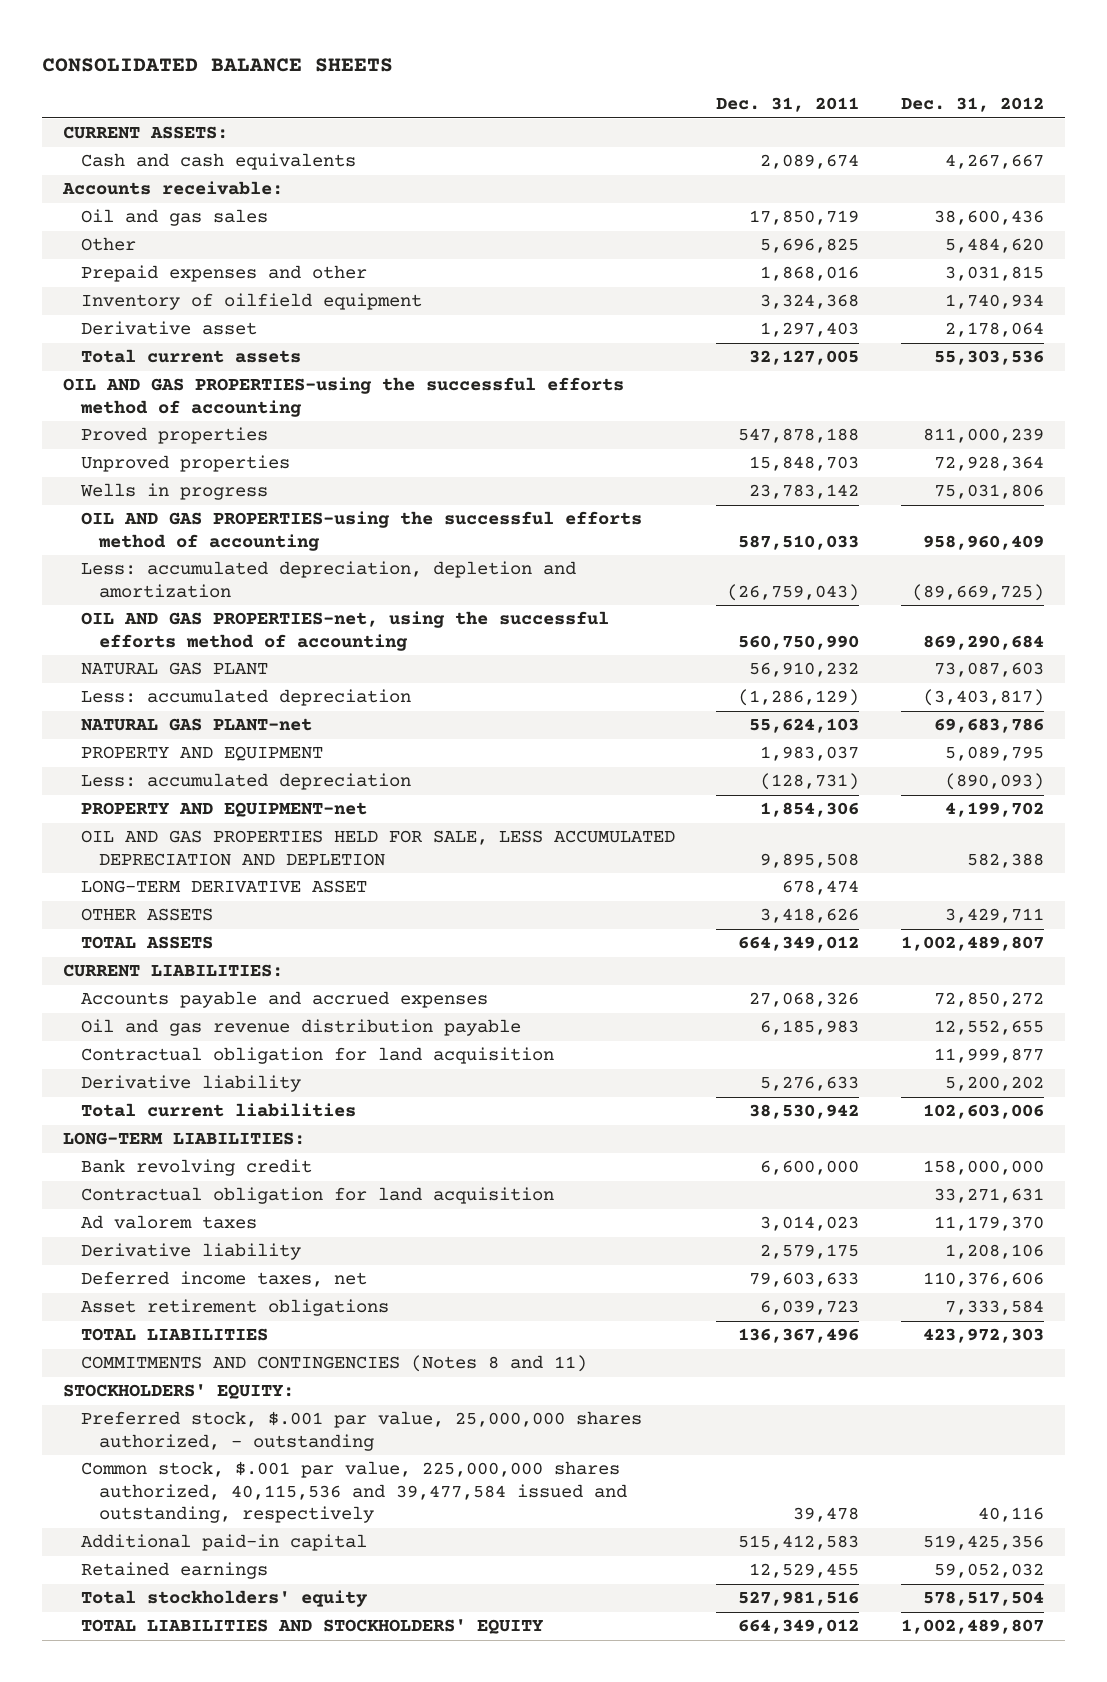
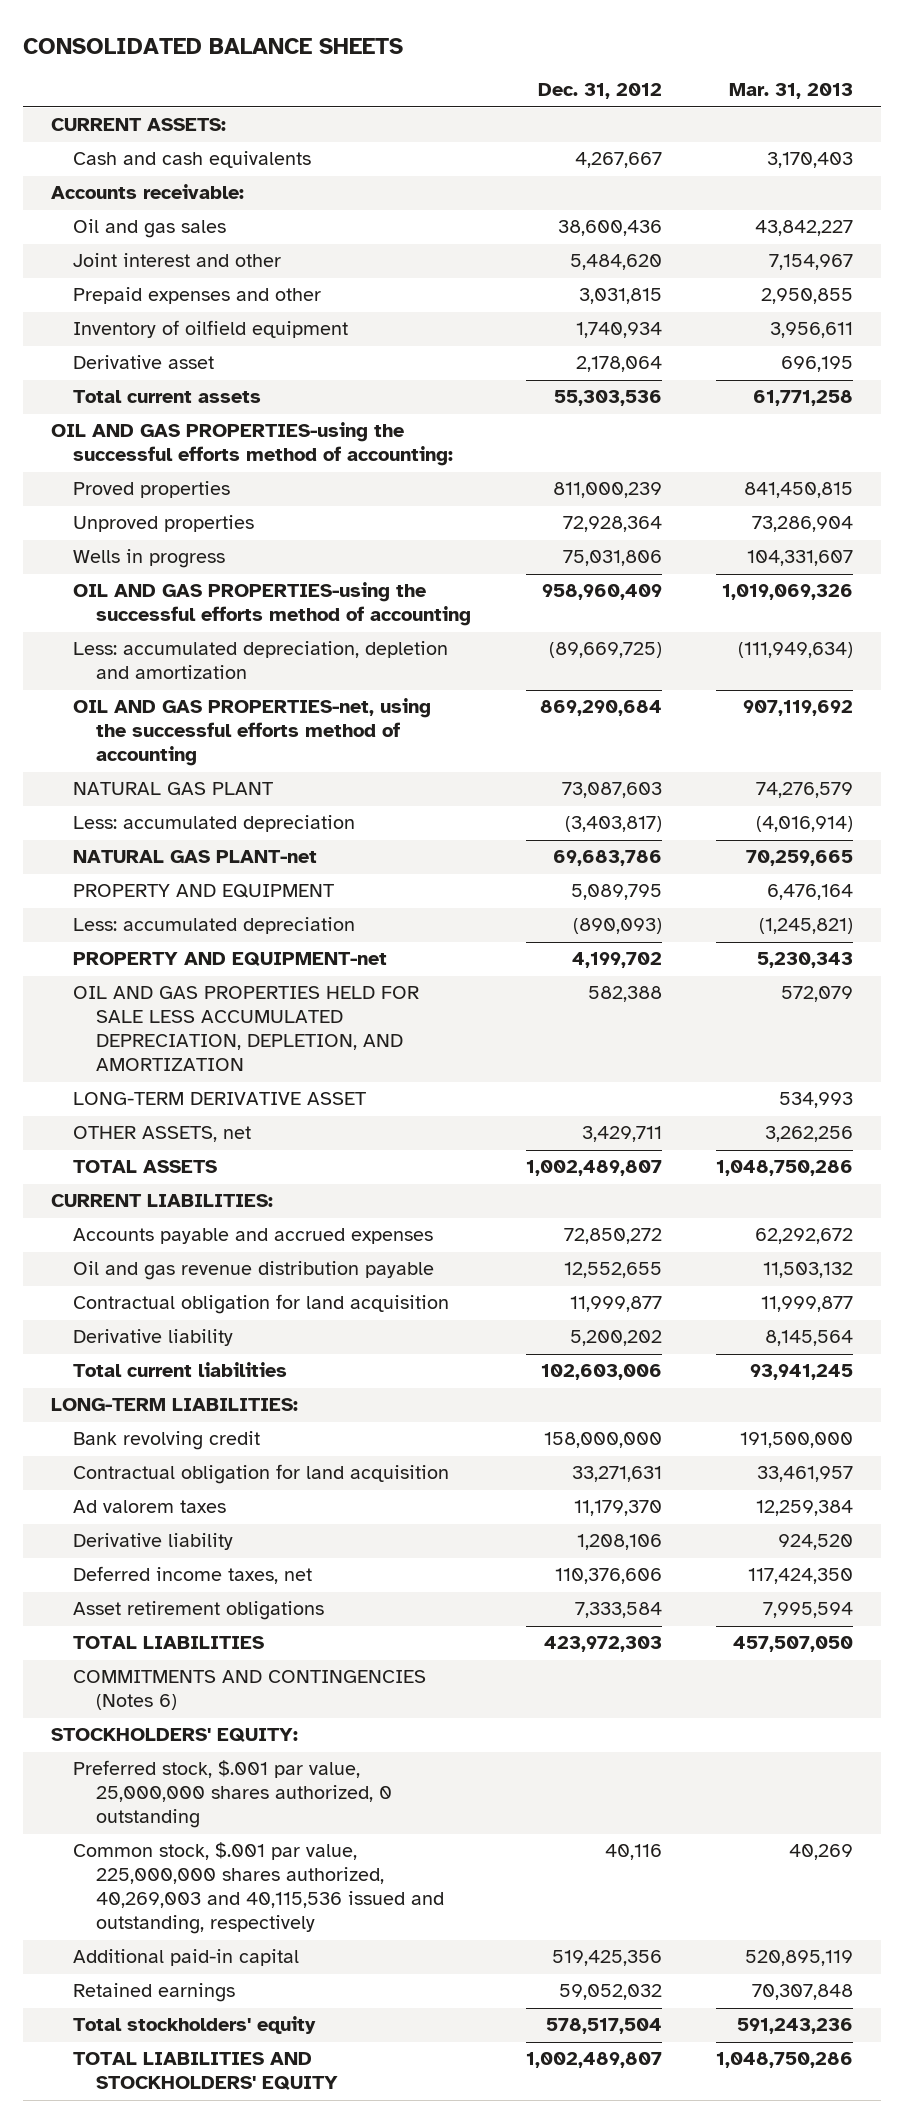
- | Dec. 31, 2011 | Dec. 31, 2012
+ | Dec. 31, 2012 | Mar. 31, 2013
- Other | 5,696,825 | 5,484,620
+ Joint interest and other | 5,484,620 | 7,154,967
- OIL AND GAS PROPERTIES-using the successful efforts method of accounting
+ OIL AND GAS PROPERTIES-using the successful efforts method of accounting:
- OIL AND GAS PROPERTIES HELD FOR SALE, LESS ACCUMULATED DEPRECIATION AND DEPLETION | 9,895,508 | 582,388
+ OIL AND GAS PROPERTIES HELD FOR SALE LESS ACCUMULATED DEPRECIATION, DEPLETION, AND AMORTIZATION | 582,388 | 572,079
- OTHER ASSETS | 3,418,626 | 3,429,711
+ OTHER ASSETS, net | 3,429,711 | 3,262,256
- COMMITMENTS AND CONTINGENCIES (Notes 8 and 11)
+ COMMITMENTS AND CONTINGENCIES (Notes 6)
- Preferred stock, $.001 par value, 25,000,000 shares authorized, - outstanding
- Common stock, $.001 par value, 225,000,000 shares authorized, 40,115,536 and 39,477,584 issued and outstanding, respectively | 39,478 | 40,116
+ Preferred stock, $.001 par value, 25,000,000 shares authorized, 0 outstanding
+ Common stock, $.001 par value, 225,000,000 shares authorized, 40,269,003 and 40,115,536 issued and outstanding, respectively | 40,116 | 40,269

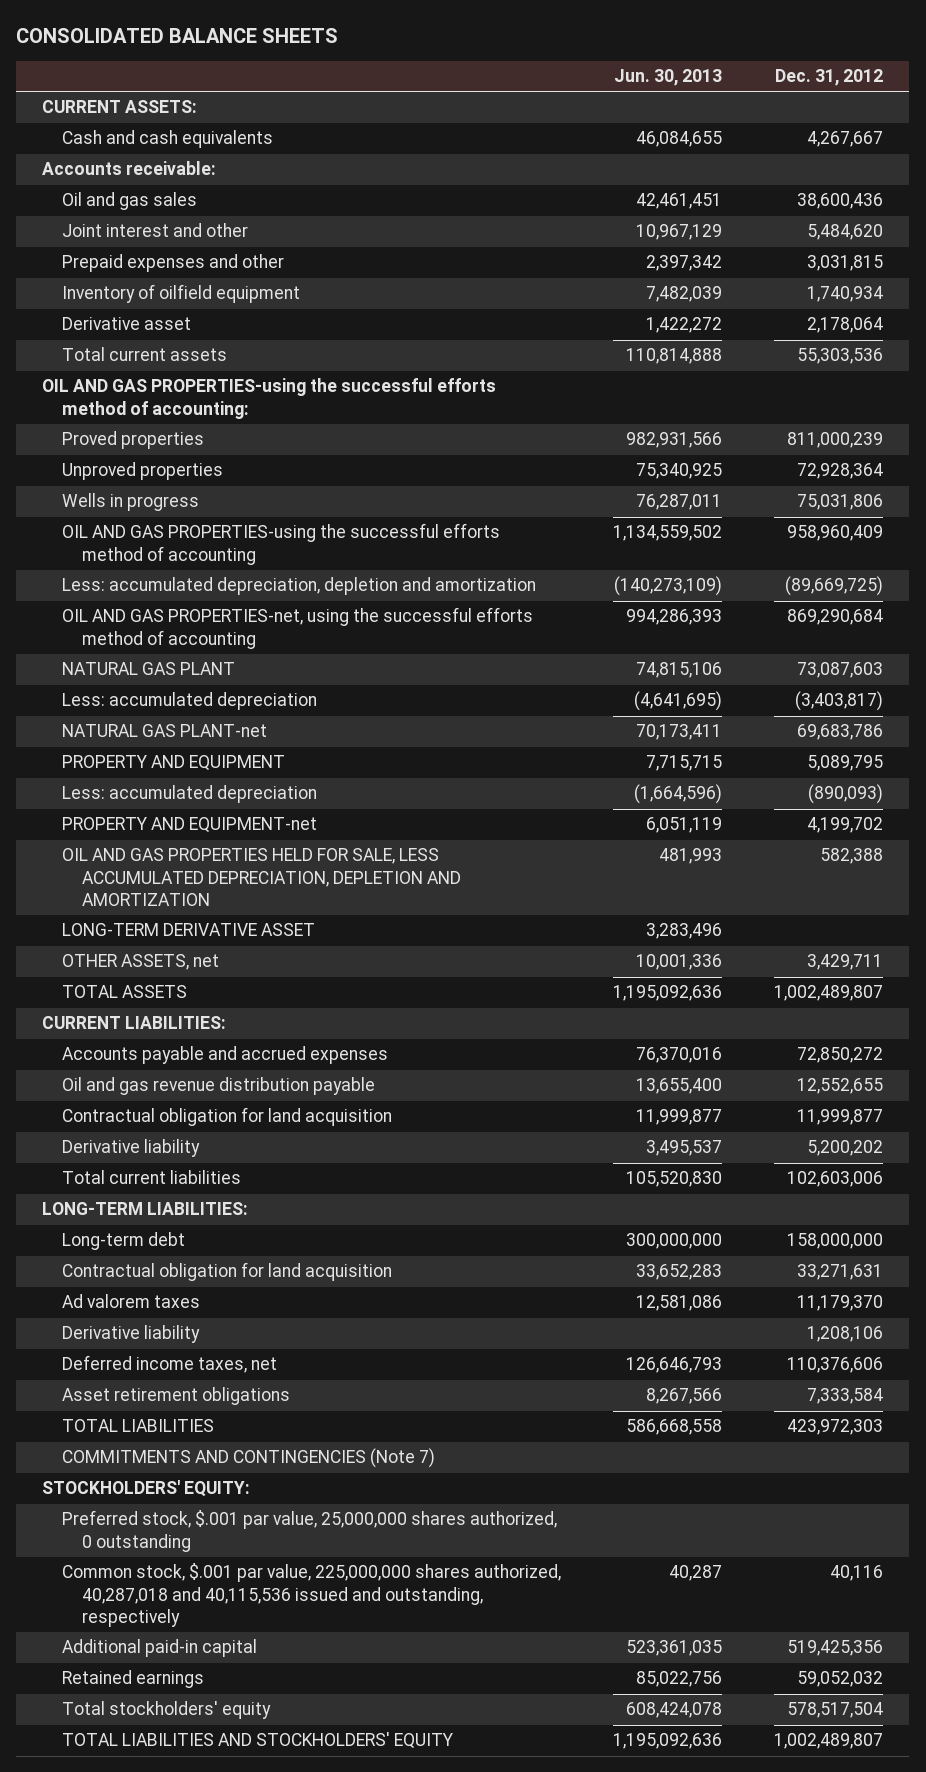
- | Dec. 31, 2012 | Mar. 31, 2013
+ | Jun. 30, 2013 | Dec. 31, 2012
- OIL AND GAS PROPERTIES HELD FOR SALE LESS ACCUMULATED DEPRECIATION, DEPLETION, AND AMORTIZATION | 582,388 | 572,079
+ OIL AND GAS PROPERTIES HELD FOR SALE, LESS ACCUMULATED DEPRECIATION, DEPLETION AND AMORTIZATION | 481,993 | 582,388
- Bank revolving credit | 158,000,000 | 191,500,000
+ Long-term debt | 300,000,000 | 158,000,000
- COMMITMENTS AND CONTINGENCIES (Notes 6)
+ COMMITMENTS AND CONTINGENCIES (Note 7)
- Common stock, $.001 par value, 225,000,000 shares authorized, 40,269,003 and 40,115,536 issued and outstanding, respectively | 40,116 | 40,269
+ Common stock, $.001 par value, 225,000,000 shares authorized, 40,287,018 and 40,115,536 issued and outstanding, respectively | 40,287 | 40,116

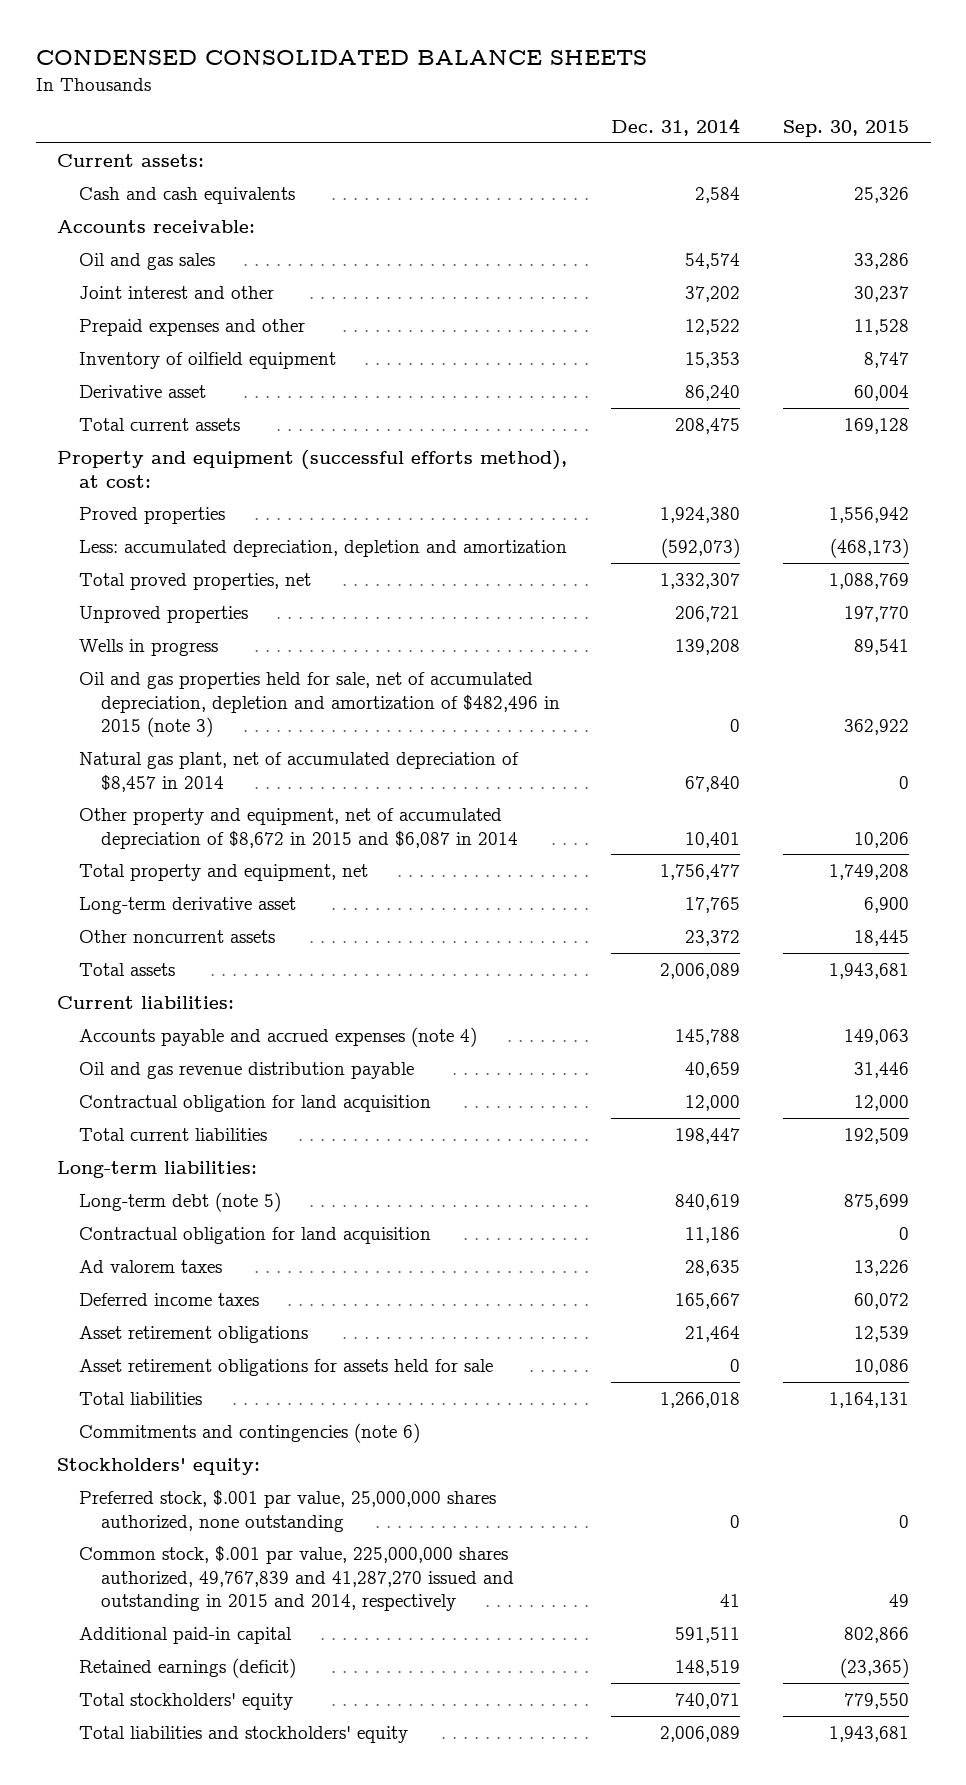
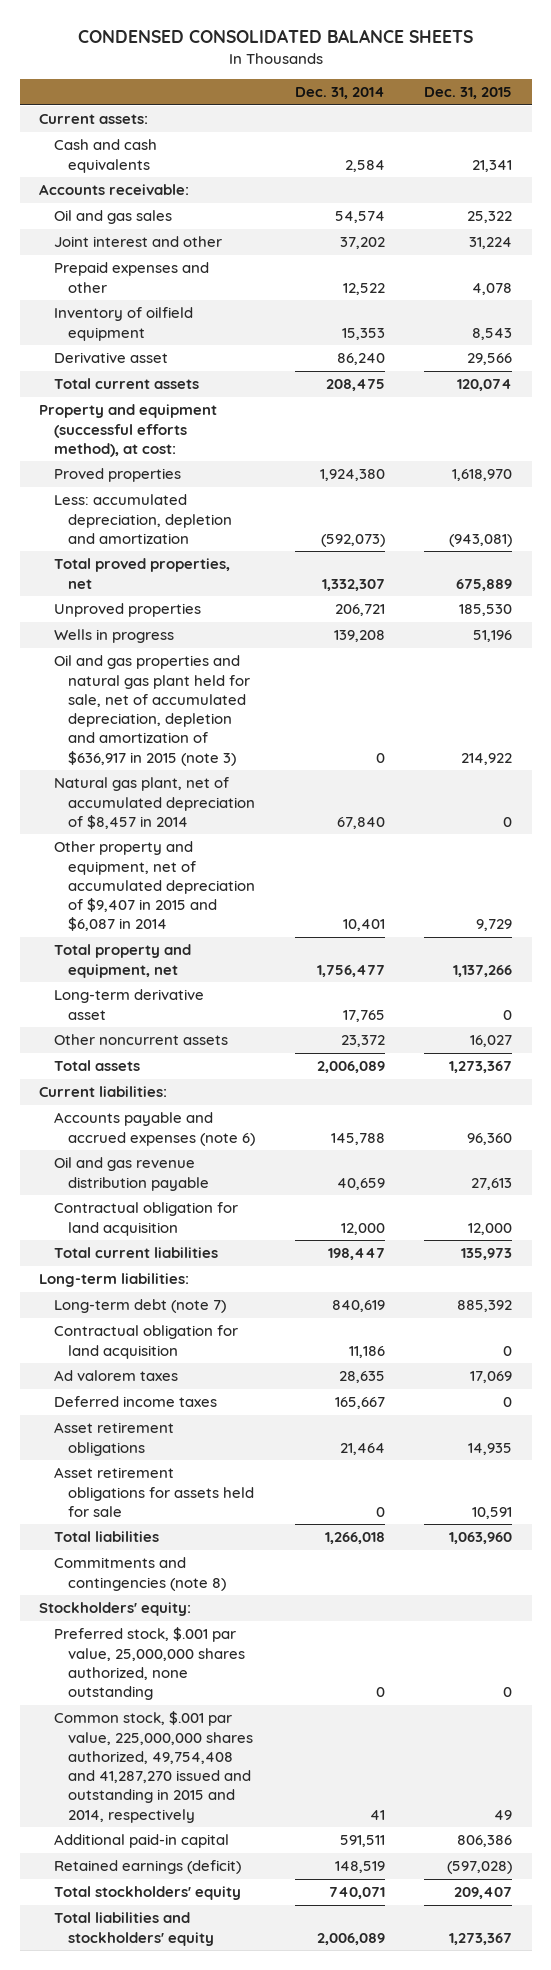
- | Dec. 31, 2014 | Sep. 30, 2015
+ | Dec. 31, 2014 | Dec. 31, 2015
- Oil and gas properties held for sale, net of accumulated depreciation, depletion and amortization of $482,496 in 2015 (note 3) | 0 | 362,922
+ Oil and gas properties and natural gas plant held for sale, net of accumulated depreciation, depletion and amortization of $636,917 in 2015 (note 3) | 0 | 214,922
- Other property and equipment, net of accumulated depreciation of $8,672 in 2015 and $6,087 in 2014 | 10,401 | 10,206
+ Other property and equipment, net of accumulated depreciation of $9,407 in 2015 and $6,087 in 2014 | 10,401 | 9,729
- Accounts payable and accrued expenses (note 4) | 145,788 | 149,063
+ Accounts payable and accrued expenses (note 6) | 145,788 | 96,360
- Long-term debt (note 5) | 840,619 | 875,699
+ Long-term debt (note 7) | 840,619 | 885,392
- Commitments and contingencies (note 6)
+ Commitments and contingencies (note 8)
- Common stock, $.001 par value, 225,000,000 shares authorized, 49,767,839 and 41,287,270 issued and outstanding in 2015 and 2014, respectively | 41 | 49
+ Common stock, $.001 par value, 225,000,000 shares authorized, 49,754,408 and 41,287,270 issued and outstanding in 2015 and 2014, respectively | 41 | 49

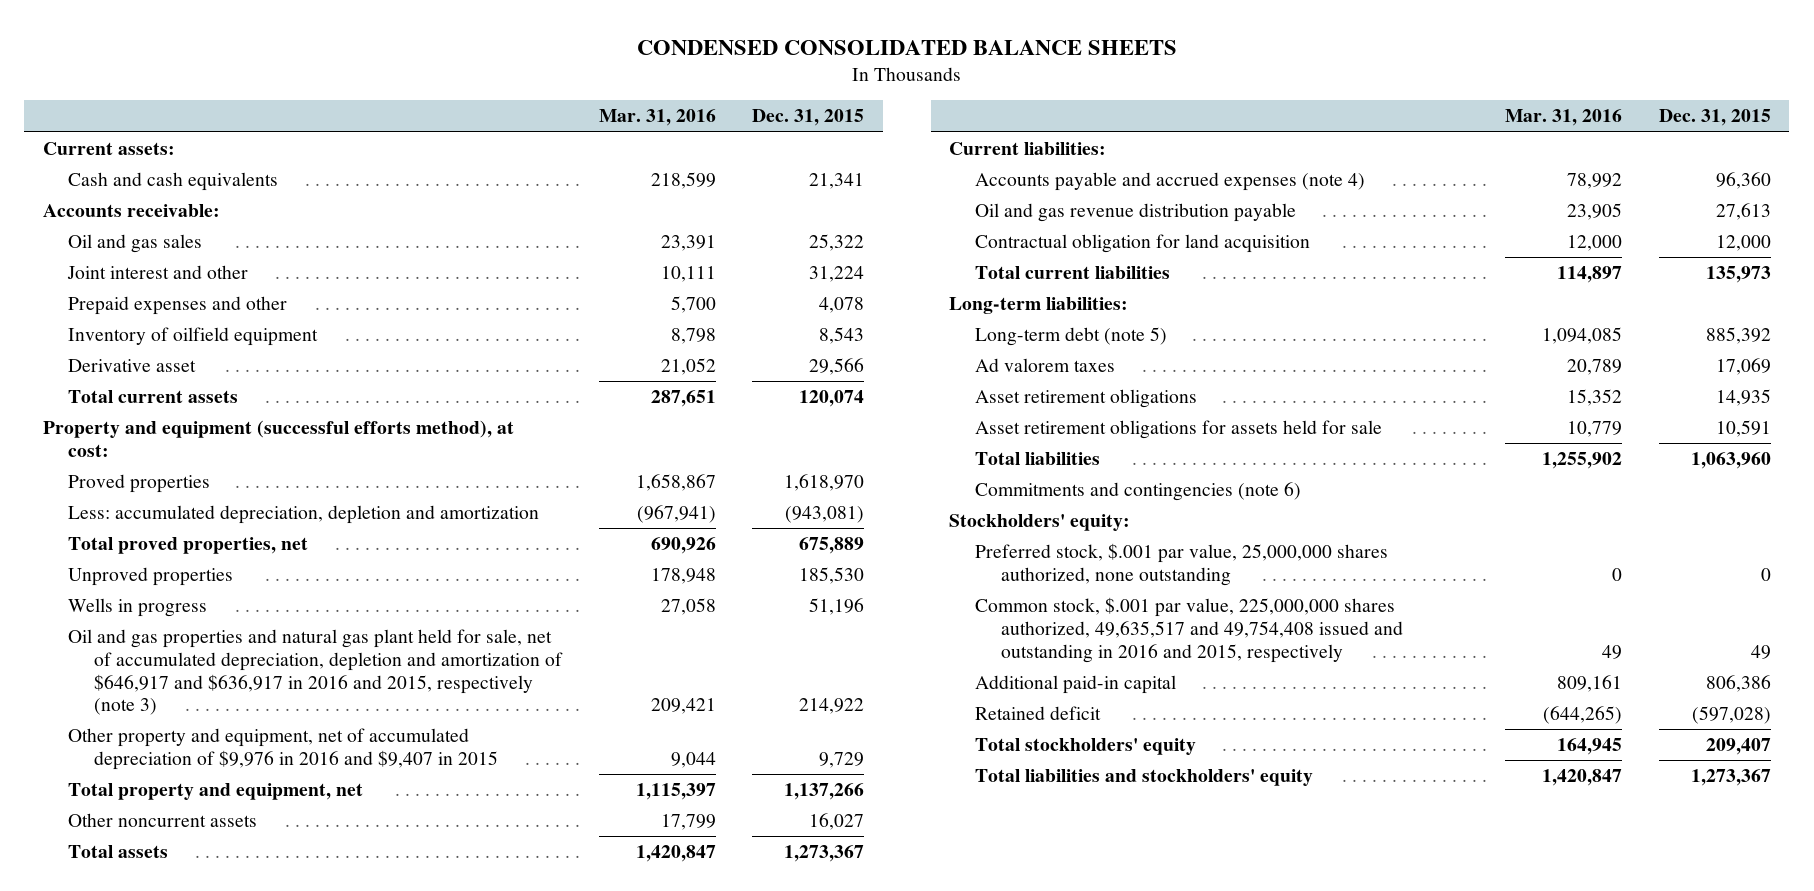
- | Dec. 31, 2014 | Dec. 31, 2015
+ | Mar. 31, 2016 | Dec. 31, 2015
- Oil and gas properties and natural gas plant held for sale, net of accumulated depreciation, depletion and amortization of $636,917 in 2015 (note 3) | 0 | 214,922
- Natural gas plant, net of accumulated depreciation of $8,457 in 2014 | 67,840 | 0
- Other property and equipment, net of accumulated depreciation of $9,407 in 2015 and $6,087 in 2014 | 10,401 | 9,729
+ Oil and gas properties and natural gas plant held for sale, net of accumulated depreciation, depletion and amortization of $646,917 and $636,917 in 2016 and 2015, respectively (note 3) | 209,421 | 214,922
+ Other property and equipment, net of accumulated depreciation of $9,976 in 2016 and $9,407 in 2015 | 9,044 | 9,729
- Long-term derivative asset | 17,765 | 0
- Accounts payable and accrued expenses (note 6) | 145,788 | 96,360
+ Accounts payable and accrued expenses (note 4) | 78,992 | 96,360
- Long-term debt (note 7) | 840,619 | 885,392
- Contractual obligation for land acquisition | 11,186 | 0
+ Long-term debt (note 5) | 1,094,085 | 885,392
- Deferred income taxes | 165,667 | 0
- Commitments and contingencies (note 8)
+ Commitments and contingencies (note 6)
- Common stock, $.001 par value, 225,000,000 shares authorized, 49,754,408 and 41,287,270 issued and outstanding in 2015 and 2014, respectively | 41 | 49
+ Common stock, $.001 par value, 225,000,000 shares authorized, 49,635,517 and 49,754,408 issued and outstanding in 2016 and 2015, respectively | 49 | 49
- Retained earnings (deficit) | 148,519 | (597,028)
+ Retained deficit | (644,265) | (597,028)

